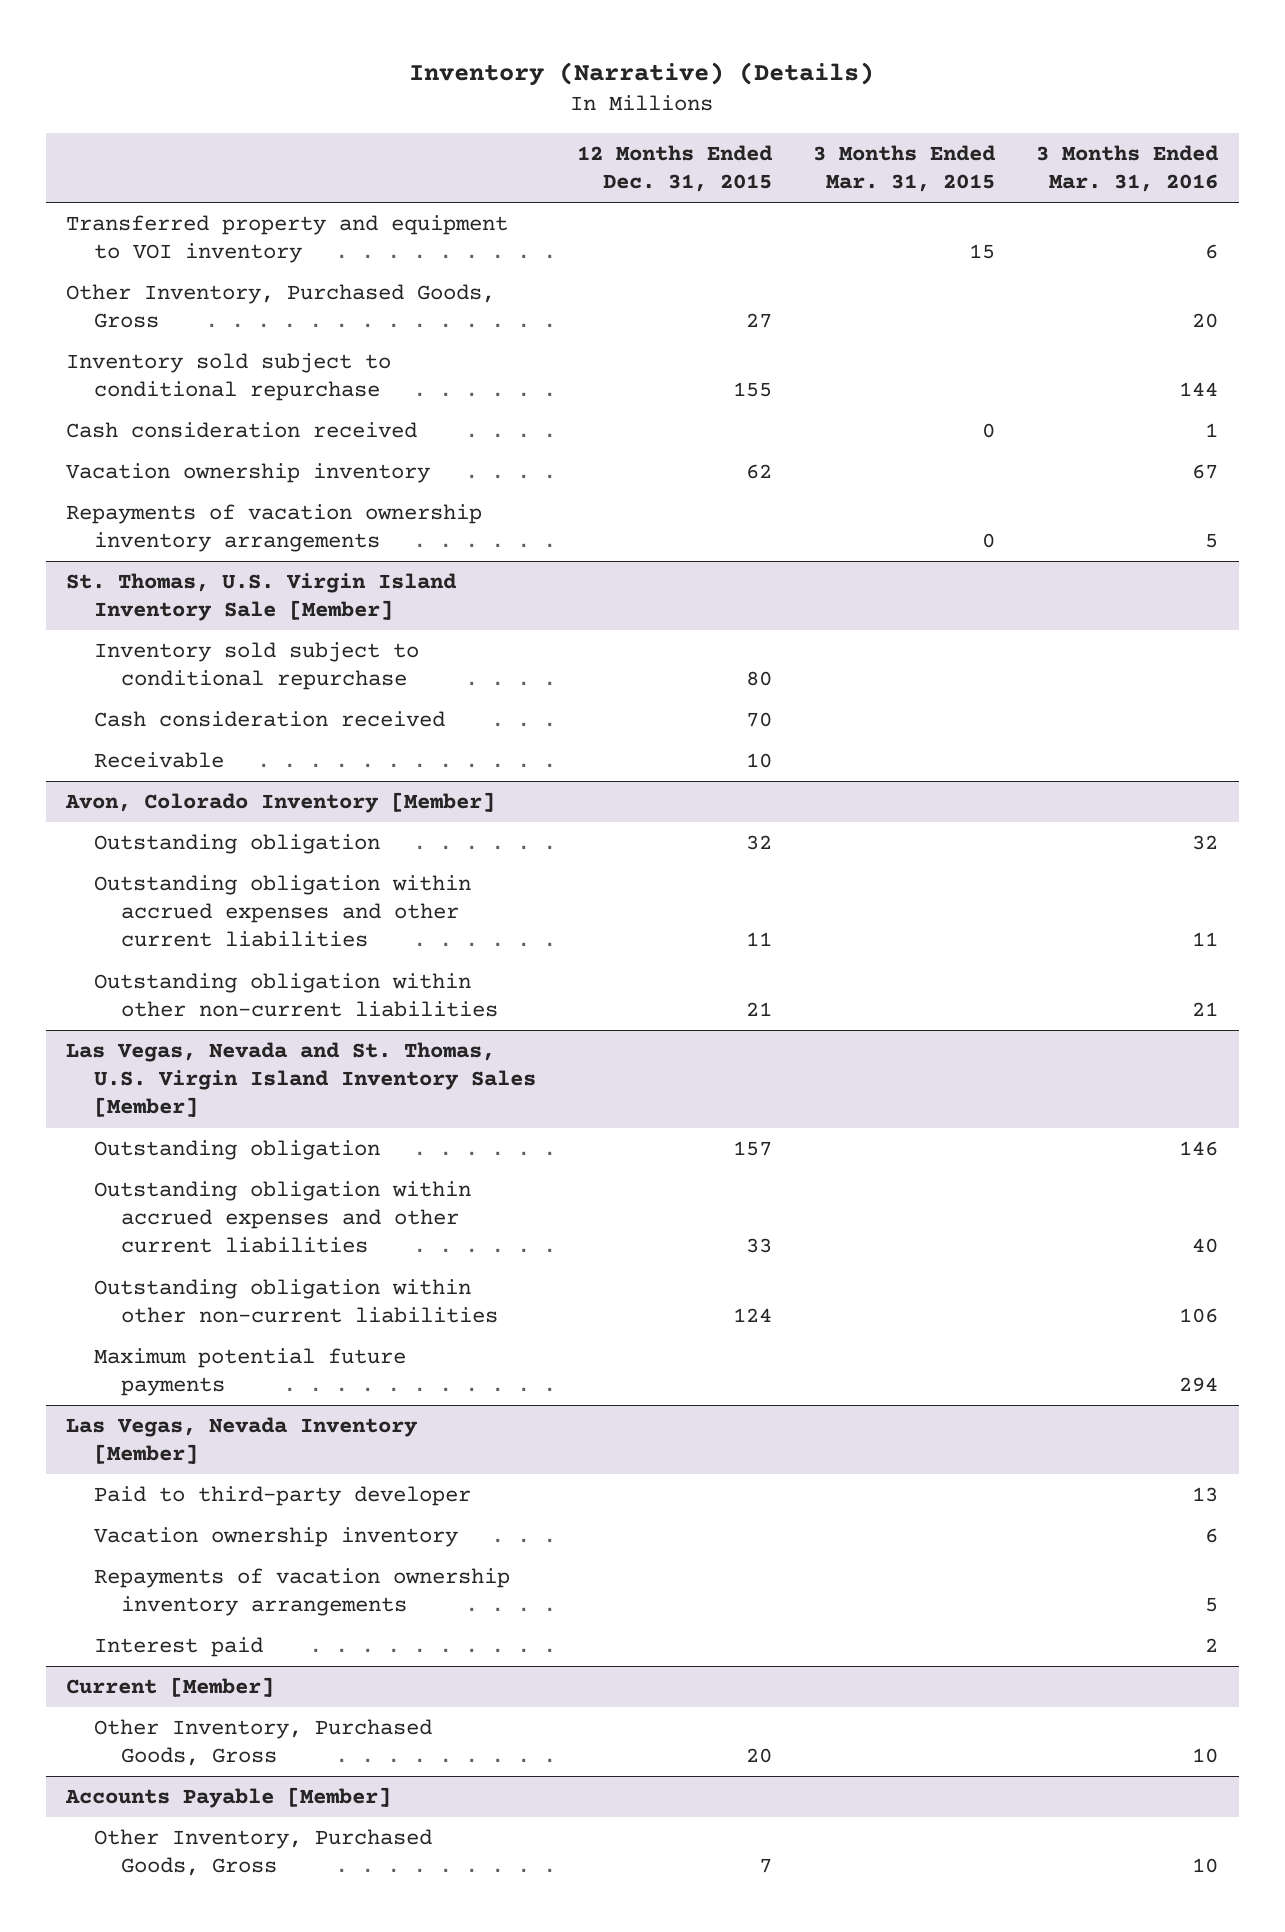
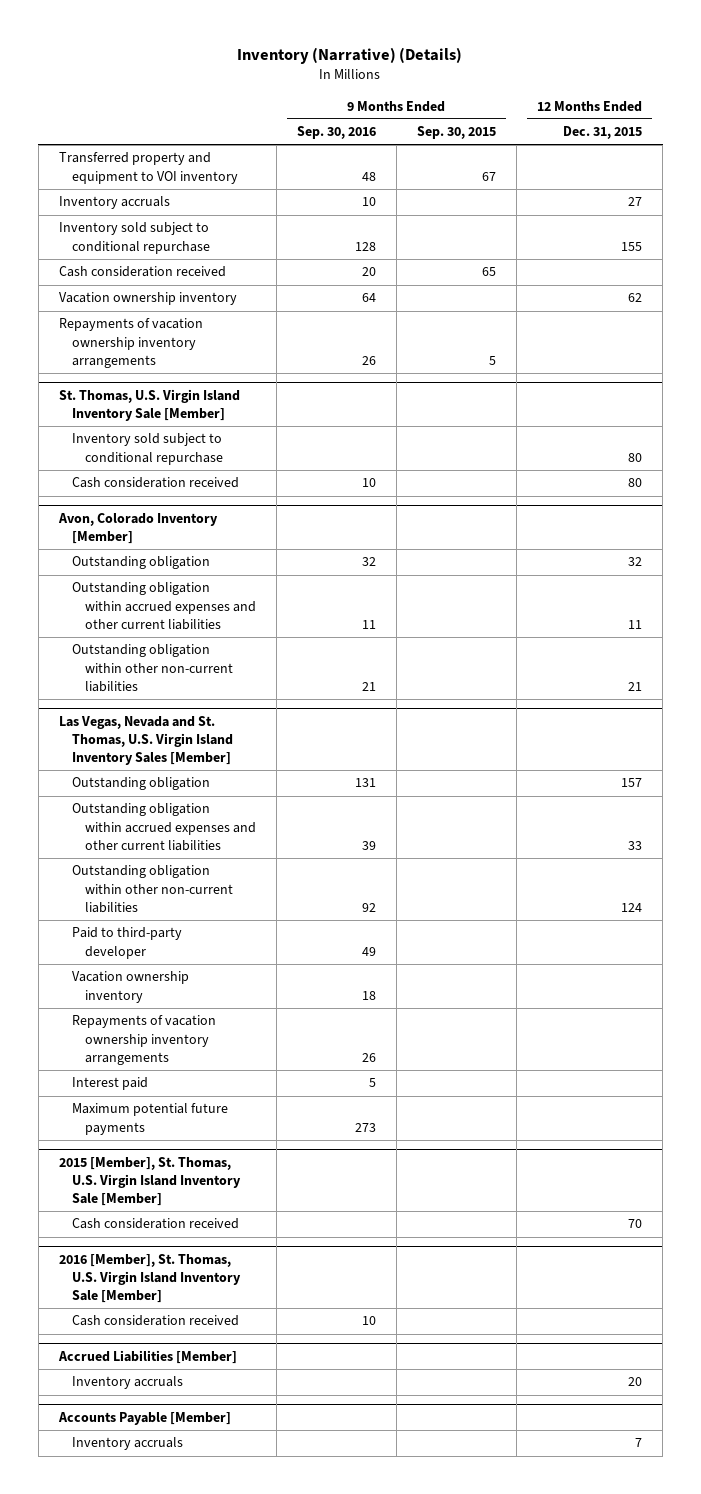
- | 12 Months Ended Dec. 31, 2015 | 3 Months Ended Mar. 31, 2015 | 3 Months Ended Mar. 31, 2016
+ | 9 Months Ended Sep. 30, 2016 | 9 Months Ended Sep. 30, 2015 | 12 Months Ended Dec. 31, 2015
- Other Inventory, Purchased Goods, Gross | 27 | | 20
+ Inventory accruals | 10 | | 27
@ St. Thomas, U.S. Virgin Island Inventory Sale [Member]
- Cash consideration received | 70 | |
- Receivable | 10 | |
+ Cash consideration received | 10 | | 80
- Las Vegas, Nevada Inventory [Member]
- Current [Member]
- Other Inventory, Purchased Goods, Gross | 20 | | 10
@ Las Vegas, Nevada and St. Thomas, U.S. Virgin Island Inventory Sales [Member]
moved down: Maximum potential future payments | 273 | |
+ 2015 [Member], St. Thomas, U.S. Virgin Island Inventory Sale [Member]
+ Cash consideration received | | | 70
+ 2016 [Member], St. Thomas, U.S. Virgin Island Inventory Sale [Member]
+ Cash consideration received | 10 | |
+ Accrued Liabilities [Member]
+ Inventory accruals | | | 20
@ Accounts Payable [Member]
- Other Inventory, Purchased Goods, Gross | 7 | | 10
+ Inventory accruals | | | 7

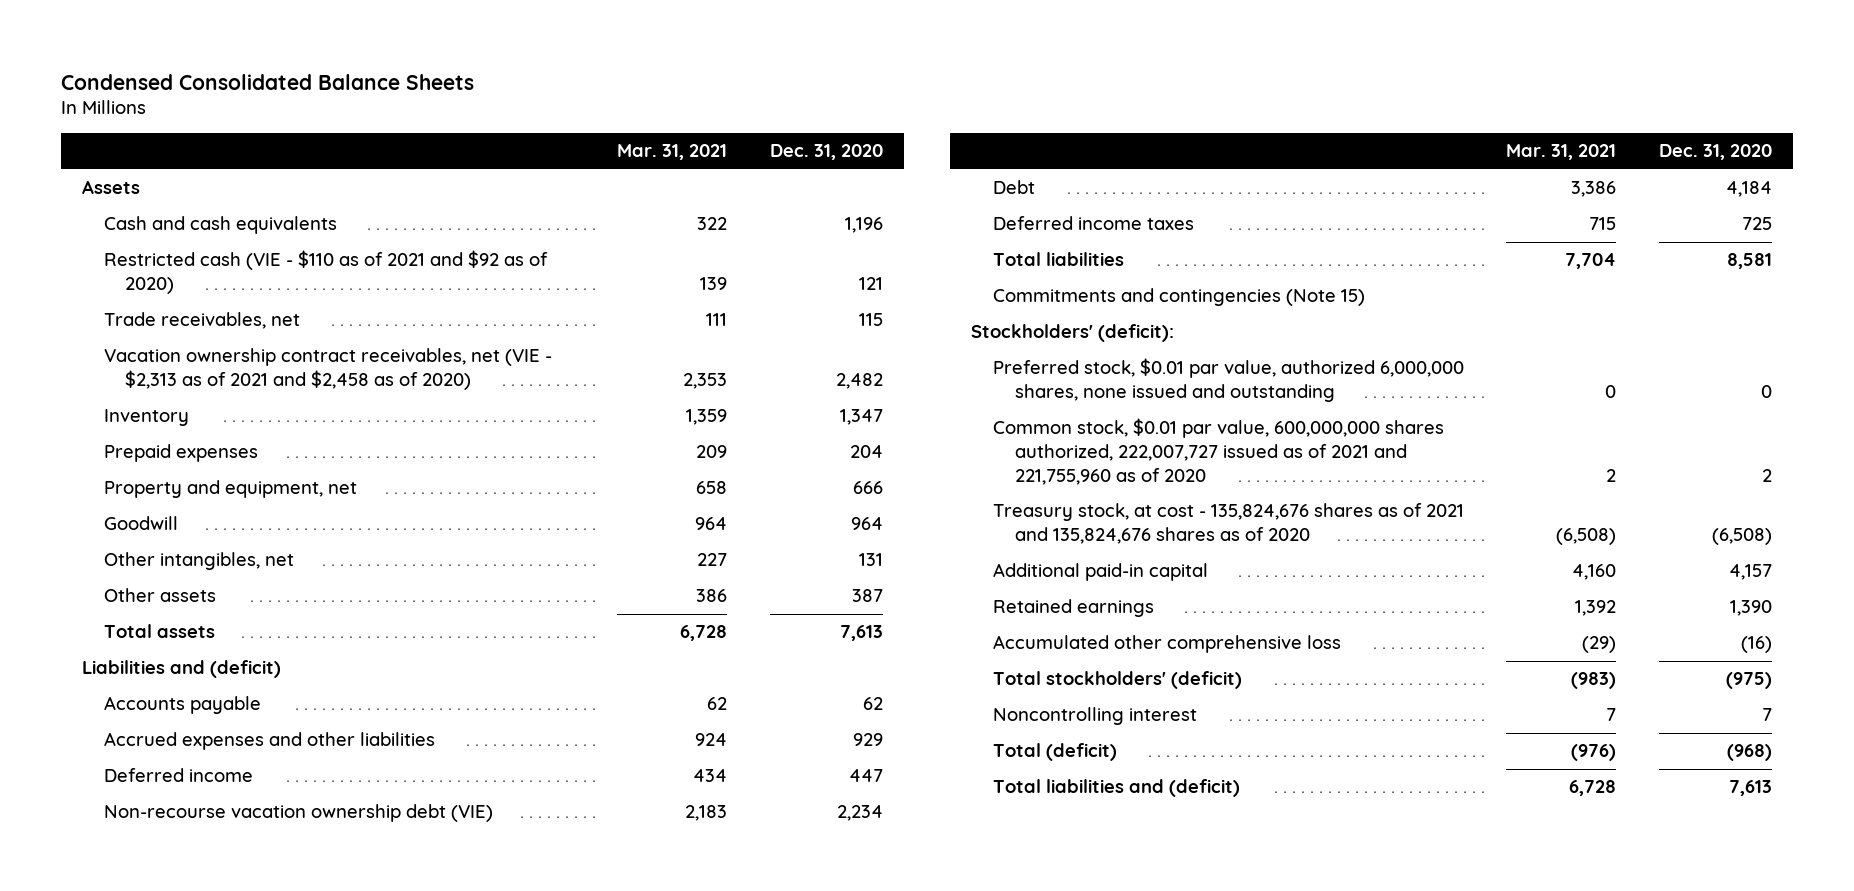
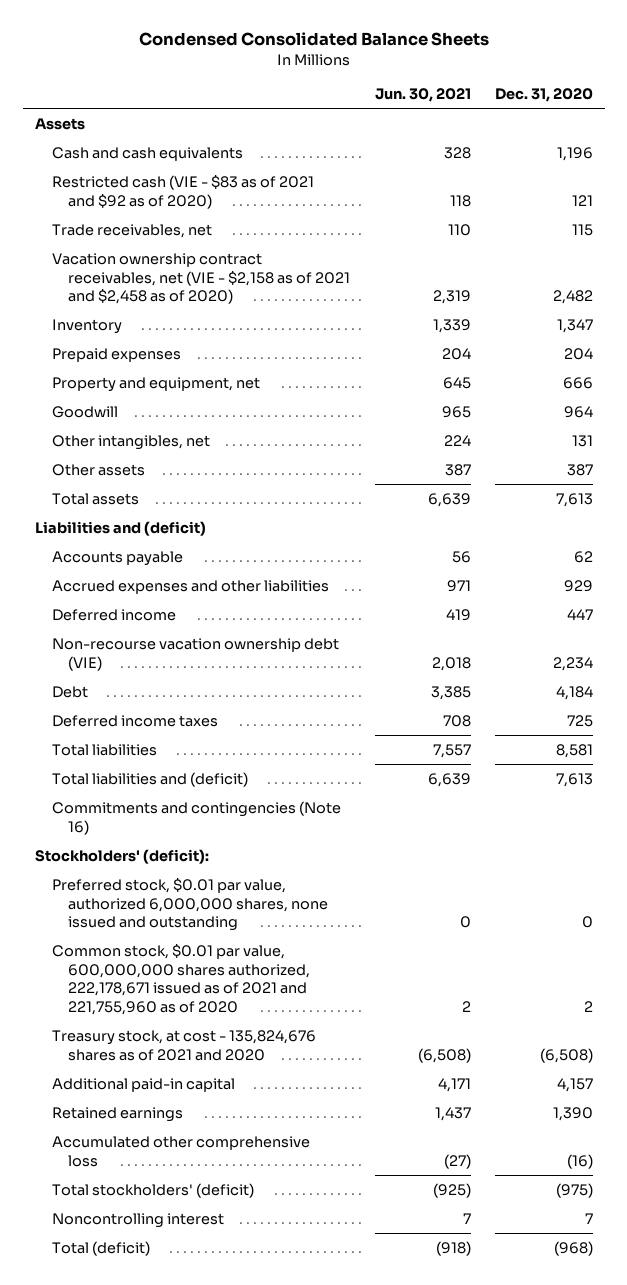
- | Mar. 31, 2021 | Dec. 31, 2020
+ | Jun. 30, 2021 | Dec. 31, 2020
- Restricted cash (VIE - $110 as of 2021 and $92 as of 2020) | 139 | 121
+ Restricted cash (VIE - $83 as of 2021 and $92 as of 2020) | 118 | 121
- Vacation ownership contract receivables, net (VIE - $2,313 as of 2021 and $2,458 as of 2020) | 2,353 | 2,482
+ Vacation ownership contract receivables, net (VIE - $2,158 as of 2021 and $2,458 as of 2020) | 2,319 | 2,482
- Commitments and contingencies (Note 15)
moved up: Total liabilities and (deficit) | 6,639 | 7,613
+ Commitments and contingencies (Note 16)
- Common stock, $0.01 par value, 600,000,000 shares authorized, 222,007,727 issued as of 2021 and 221,755,960 as of 2020 | 2 | 2
- Treasury stock, at cost - 135,824,676 shares as of 2021 and 135,824,676 shares as of 2020 | (6,508) | (6,508)
+ Common stock, $0.01 par value, 600,000,000 shares authorized, 222,178,671 issued as of 2021 and 221,755,960 as of 2020 | 2 | 2
+ Treasury stock, at cost - 135,824,676 shares as of 2021 and 2020 | (6,508) | (6,508)

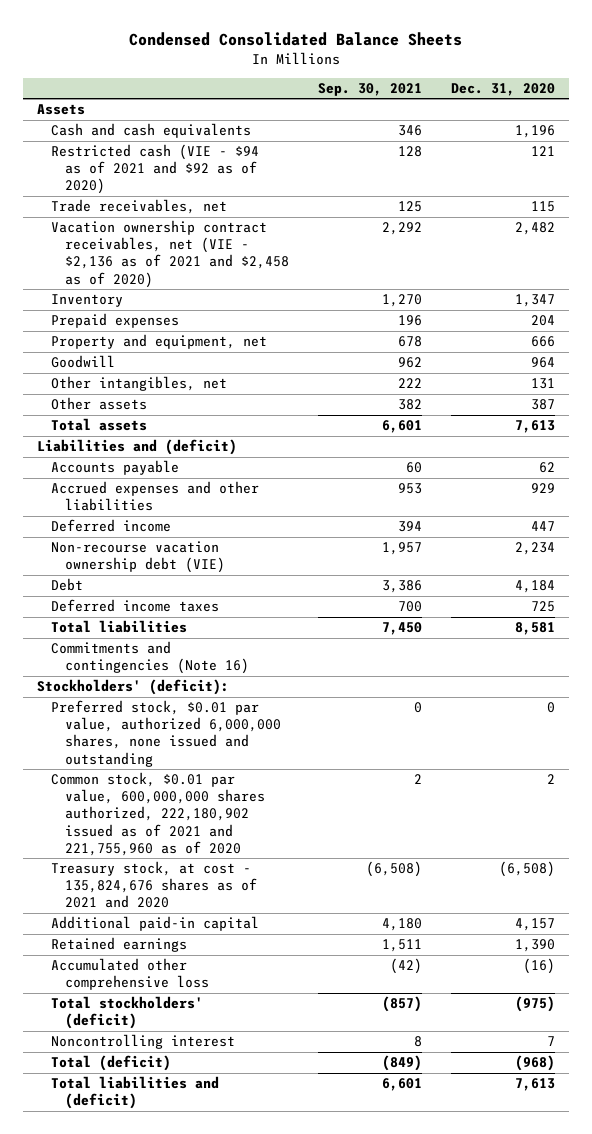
- | Jun. 30, 2021 | Dec. 31, 2020
+ | Sep. 30, 2021 | Dec. 31, 2020
- Restricted cash (VIE - $83 as of 2021 and $92 as of 2020) | 118 | 121
+ Restricted cash (VIE - $94 as of 2021 and $92 as of 2020) | 128 | 121
- Vacation ownership contract receivables, net (VIE - $2,158 as of 2021 and $2,458 as of 2020) | 2,319 | 2,482
+ Vacation ownership contract receivables, net (VIE - $2,136 as of 2021 and $2,458 as of 2020) | 2,292 | 2,482
- Common stock, $0.01 par value, 600,000,000 shares authorized, 222,178,671 issued as of 2021 and 221,755,960 as of 2020 | 2 | 2
+ Common stock, $0.01 par value, 600,000,000 shares authorized, 222,180,902 issued as of 2021 and 221,755,960 as of 2020 | 2 | 2
moved down: Total liabilities and (deficit) | 6,601 | 7,613

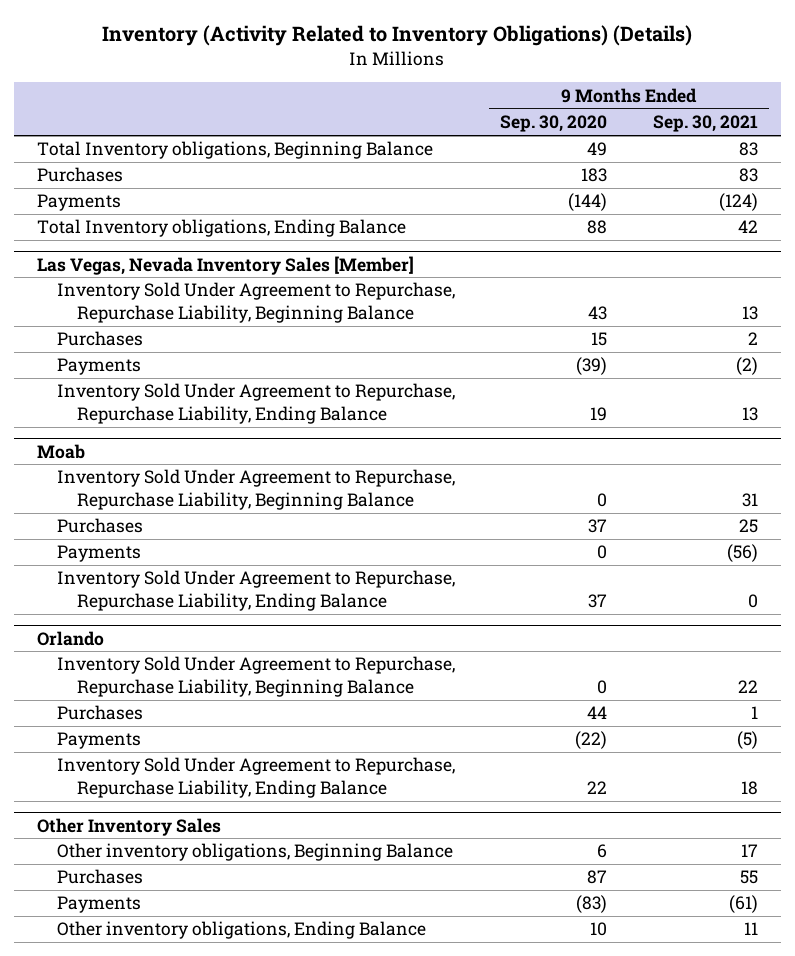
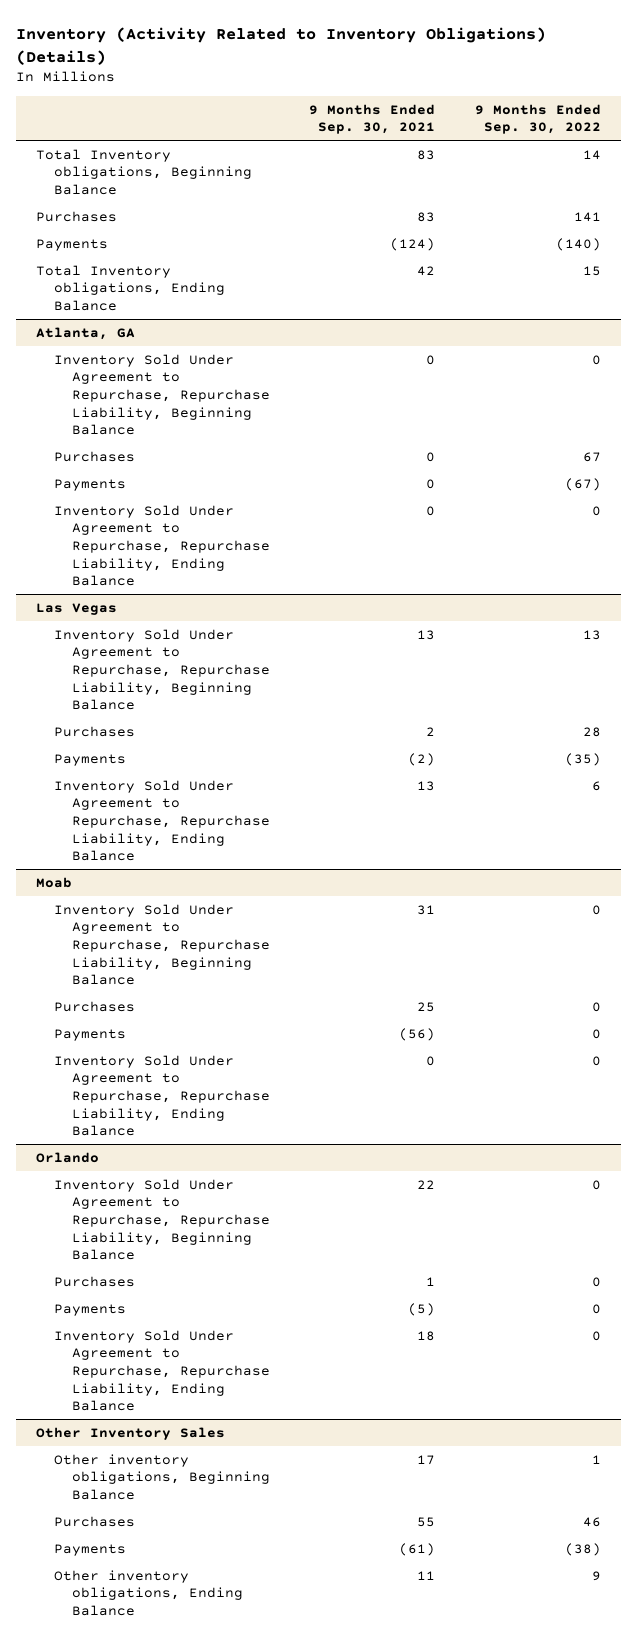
- | 9 Months Ended Sep. 30, 2020 | 9 Months Ended Sep. 30, 2021
+ | 9 Months Ended Sep. 30, 2021 | 9 Months Ended Sep. 30, 2022
- Las Vegas, Nevada Inventory Sales [Member]
+ Atlanta, GA
+ Inventory Sold Under Agreement to Repurchase, Repurchase Liability, Beginning Balance | 0 | 0
+ Purchases | 0 | 67
+ Payments | 0 | (67)
+ Inventory Sold Under Agreement to Repurchase, Repurchase Liability, Ending Balance | 0 | 0
+ Las Vegas

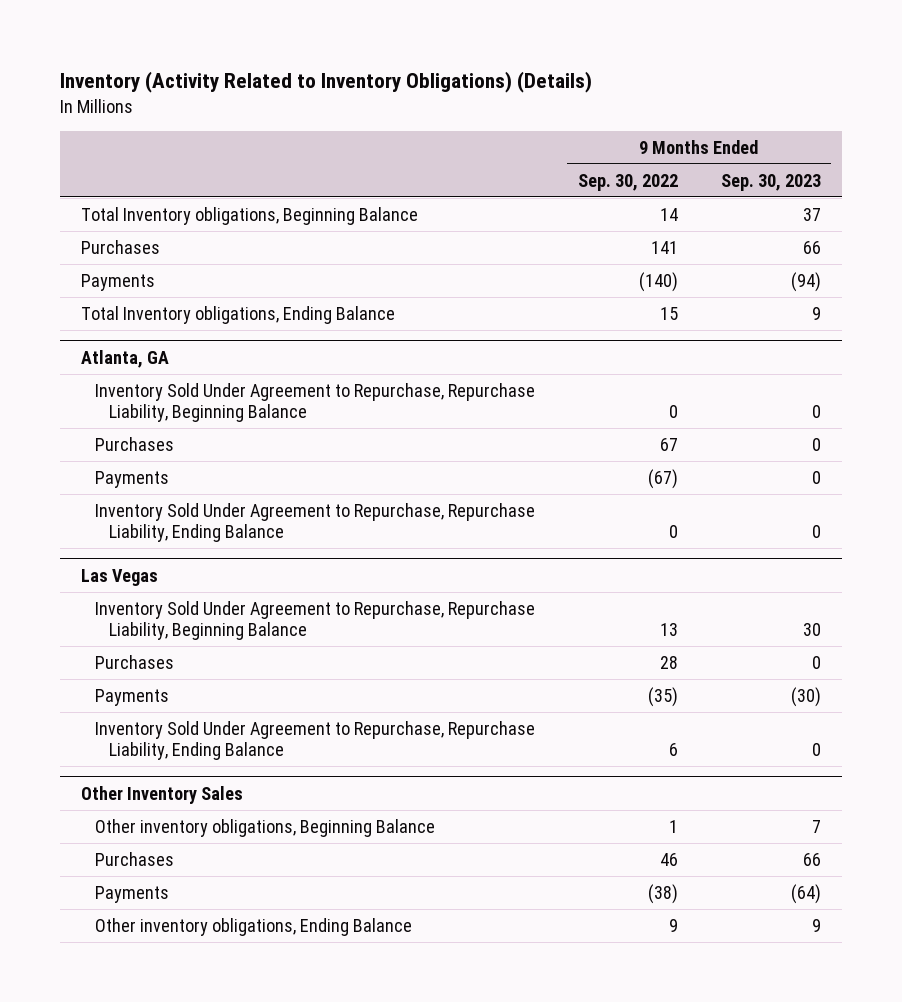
- | 9 Months Ended Sep. 30, 2021 | 9 Months Ended Sep. 30, 2022
+ | 9 Months Ended Sep. 30, 2022 | 9 Months Ended Sep. 30, 2023
- Moab
- Inventory Sold Under Agreement to Repurchase, Repurchase Liability, Beginning Balance | 31 | 0
- Purchases | 25 | 0
- Payments | (56) | 0
- Inventory Sold Under Agreement to Repurchase, Repurchase Liability, Ending Balance | 0 | 0
- Orlando
- Inventory Sold Under Agreement to Repurchase, Repurchase Liability, Beginning Balance | 22 | 0
- Purchases | 1 | 0
- Payments | (5) | 0
- Inventory Sold Under Agreement to Repurchase, Repurchase Liability, Ending Balance | 18 | 0

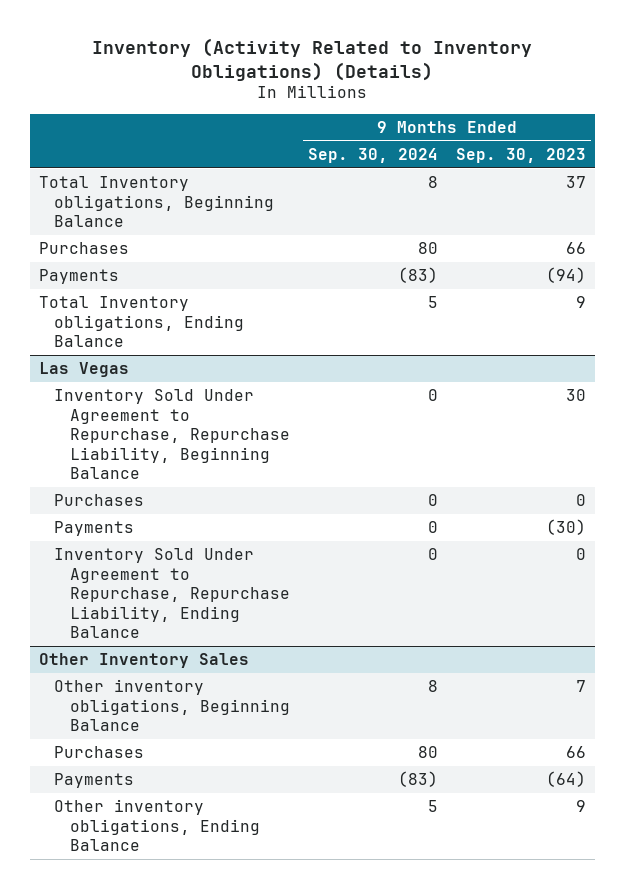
- | 9 Months Ended Sep. 30, 2022 | 9 Months Ended Sep. 30, 2023
+ | 9 Months Ended Sep. 30, 2024 | 9 Months Ended Sep. 30, 2023
- Atlanta, GA
- Inventory Sold Under Agreement to Repurchase, Repurchase Liability, Beginning Balance | 0 | 0
- Purchases | 67 | 0
- Payments | (67) | 0
- Inventory Sold Under Agreement to Repurchase, Repurchase Liability, Ending Balance | 0 | 0

